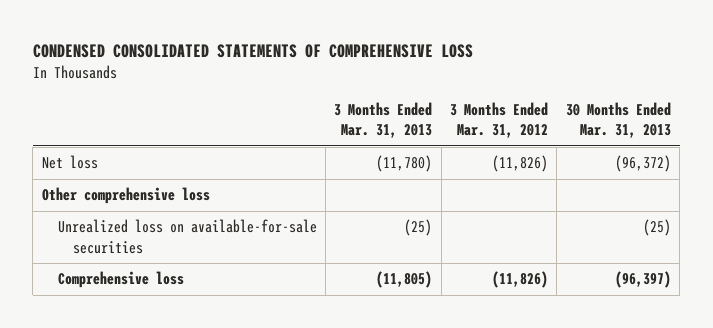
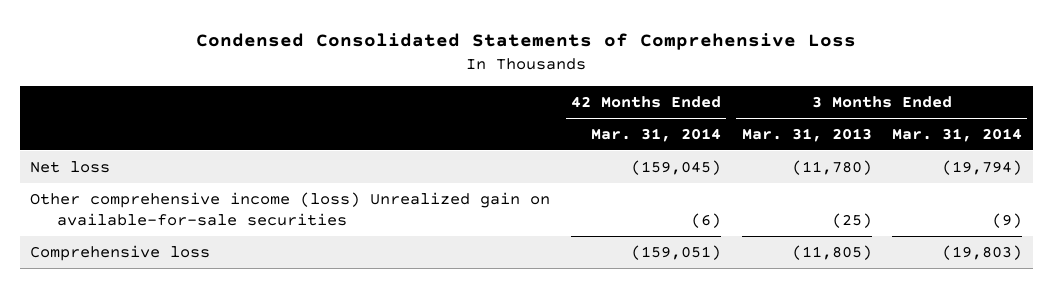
- CONDENSED CONSOLIDATED STATEMENTS OF COMPREHENSIVE LOSS
+ Condensed Consolidated Statements of Comprehensive Loss
- | 3 Months Ended Mar. 31, 2013 | 3 Months Ended Mar. 31, 2012 | 30 Months Ended Mar. 31, 2013
+ | 42 Months Ended Mar. 31, 2014 | 3 Months Ended Mar. 31, 2013 | 3 Months Ended Mar. 31, 2014
- Other comprehensive loss
- Unrealized loss on available-for-sale securities | (25) | | (25)
+ Other comprehensive income (loss) Unrealized gain on available-for-sale securities | (6) | (25) | (9)

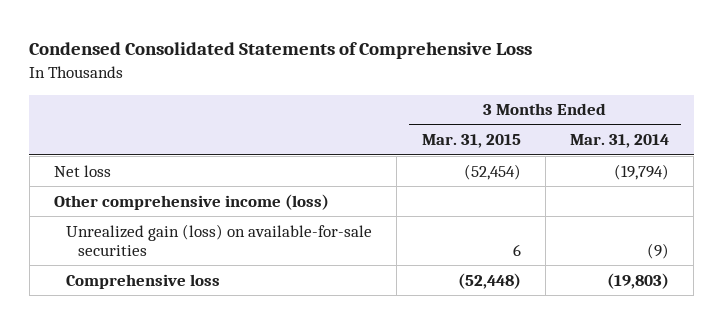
- | 42 Months Ended Mar. 31, 2014 | 3 Months Ended Mar. 31, 2013 | 3 Months Ended Mar. 31, 2014
+ | 3 Months Ended Mar. 31, 2015 | 3 Months Ended Mar. 31, 2014
- Other comprehensive income (loss) Unrealized gain on available-for-sale securities | (6) | (25) | (9)
+ Other comprehensive income (loss)
+ Unrealized gain (loss) on available-for-sale securities | 6 | (9)

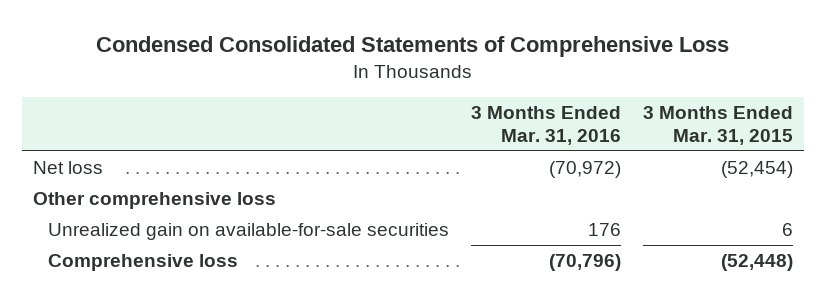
- | 3 Months Ended Mar. 31, 2015 | 3 Months Ended Mar. 31, 2014
+ | 3 Months Ended Mar. 31, 2016 | 3 Months Ended Mar. 31, 2015
- Other comprehensive income (loss)
- Unrealized gain (loss) on available-for-sale securities | 6 | (9)
+ Other comprehensive loss
+ Unrealized gain on available-for-sale securities | 176 | 6

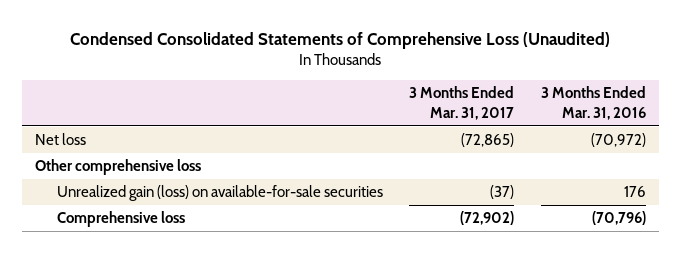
- Condensed Consolidated Statements of Comprehensive Loss
+ Condensed Consolidated Statements of Comprehensive Loss (Unaudited)
- | 3 Months Ended Mar. 31, 2016 | 3 Months Ended Mar. 31, 2015
+ | 3 Months Ended Mar. 31, 2017 | 3 Months Ended Mar. 31, 2016
- Unrealized gain on available-for-sale securities | 176 | 6
+ Unrealized gain (loss) on available-for-sale securities | (37) | 176

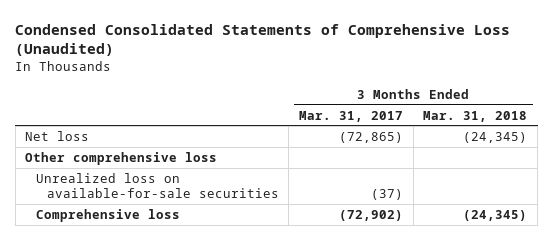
- | 3 Months Ended Mar. 31, 2017 | 3 Months Ended Mar. 31, 2016
+ | 3 Months Ended Mar. 31, 2017 | 3 Months Ended Mar. 31, 2018
- Unrealized gain (loss) on available-for-sale securities | (37) | 176
+ Unrealized loss on available-for-sale securities | (37) |

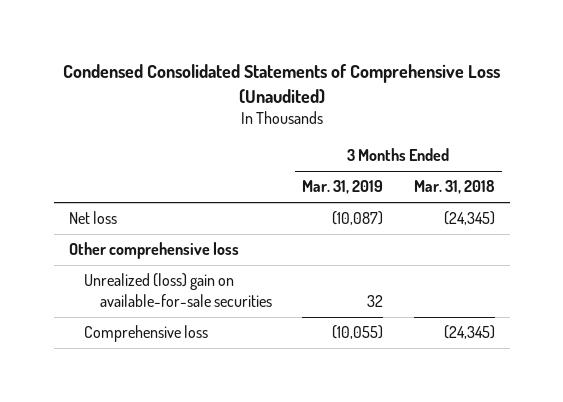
- | 3 Months Ended Mar. 31, 2017 | 3 Months Ended Mar. 31, 2018
+ | 3 Months Ended Mar. 31, 2019 | 3 Months Ended Mar. 31, 2018
- Unrealized loss on available-for-sale securities | (37) |
+ Unrealized (loss) gain on available-for-sale securities | 32 |

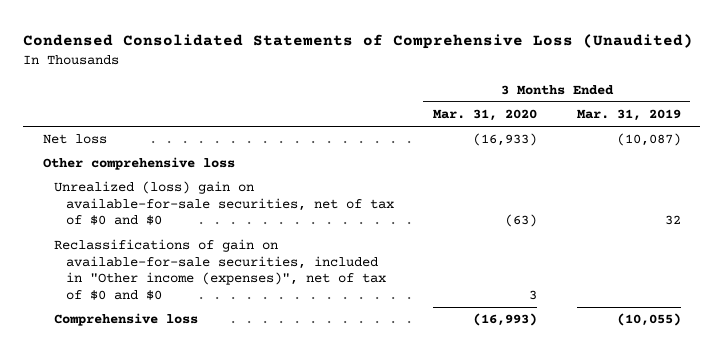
- | 3 Months Ended Mar. 31, 2019 | 3 Months Ended Mar. 31, 2018
+ | 3 Months Ended Mar. 31, 2020 | 3 Months Ended Mar. 31, 2019
- Unrealized (loss) gain on available-for-sale securities | 32 |
+ Unrealized (loss) gain on available-for-sale securities, net of tax of $0 and $0 | (63) | 32
+ Reclassifications of gain on available-for-sale securities, included in "Other income (expenses)", net of tax of $0 and $0 | 3 |

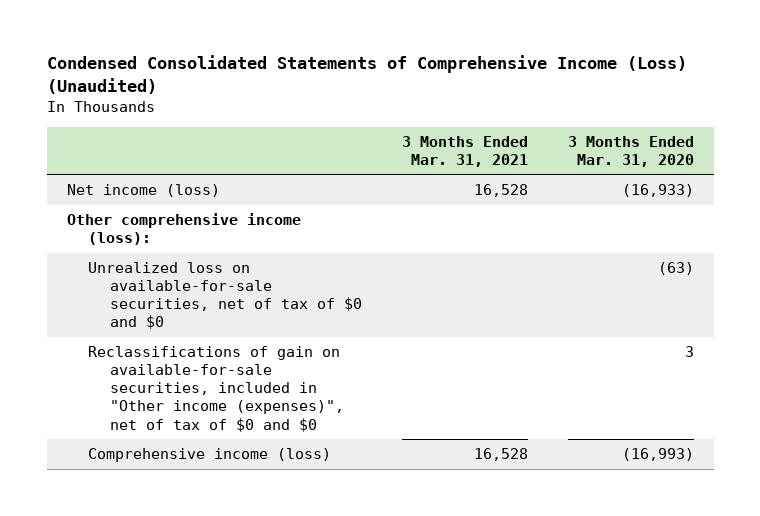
- Condensed Consolidated Statements of Comprehensive Loss (Unaudited)
+ Condensed Consolidated Statements of Comprehensive Income (Loss) (Unaudited)
- | 3 Months Ended Mar. 31, 2020 | 3 Months Ended Mar. 31, 2019
+ | 3 Months Ended Mar. 31, 2021 | 3 Months Ended Mar. 31, 2020
- Net loss | (16,933) | (10,087)
- Other comprehensive loss
- Unrealized (loss) gain on available-for-sale securities, net of tax of $0 and $0 | (63) | 32
+ Net income (loss) | 16,528 | (16,933)
+ Other comprehensive income (loss):
+ Unrealized loss on available-for-sale securities, net of tax of $0 and $0 | | (63)
- Comprehensive loss | (16,993) | (10,055)
+ Comprehensive income (loss) | 16,528 | (16,993)

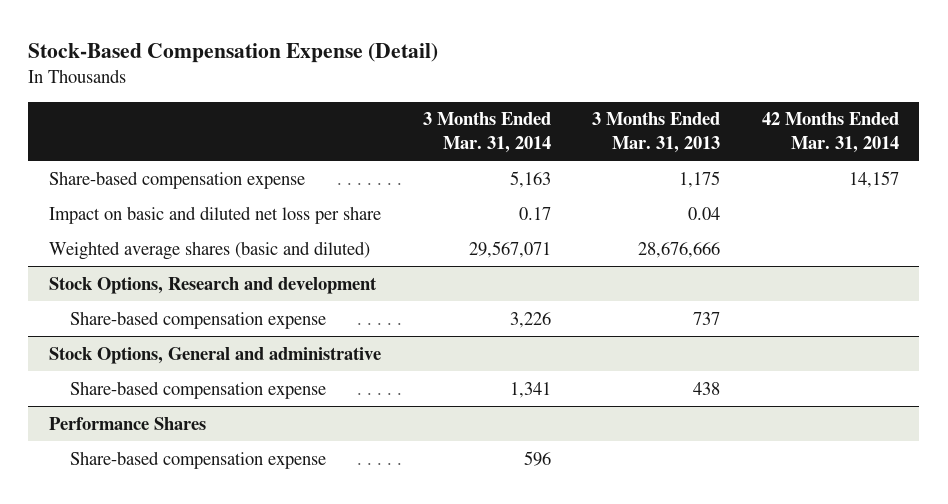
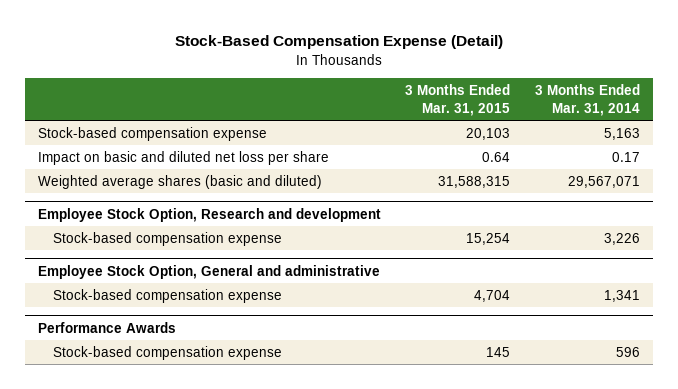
- | 3 Months Ended Mar. 31, 2014 | 3 Months Ended Mar. 31, 2013 | 42 Months Ended Mar. 31, 2014
+ | 3 Months Ended Mar. 31, 2015 | 3 Months Ended Mar. 31, 2014
- Share-based compensation expense | 5,163 | 1,175 | 14,157
+ Stock-based compensation expense | 20,103 | 5,163
- Stock Options, Research and development
- Share-based compensation expense | 3,226 | 737 |
- Stock Options, General and administrative
- Share-based compensation expense | 1,341 | 438 |
- Performance Shares
- Share-based compensation expense | 596 | |
+ Employee Stock Option, Research and development
+ Stock-based compensation expense | 15,254 | 3,226
+ Employee Stock Option, General and administrative
+ Stock-based compensation expense | 4,704 | 1,341
+ Performance Awards
+ Stock-based compensation expense | 145 | 596

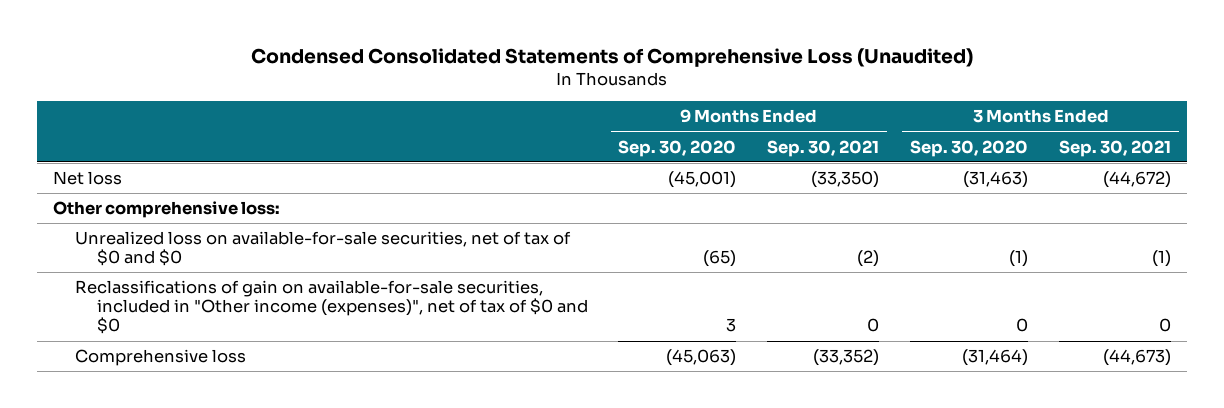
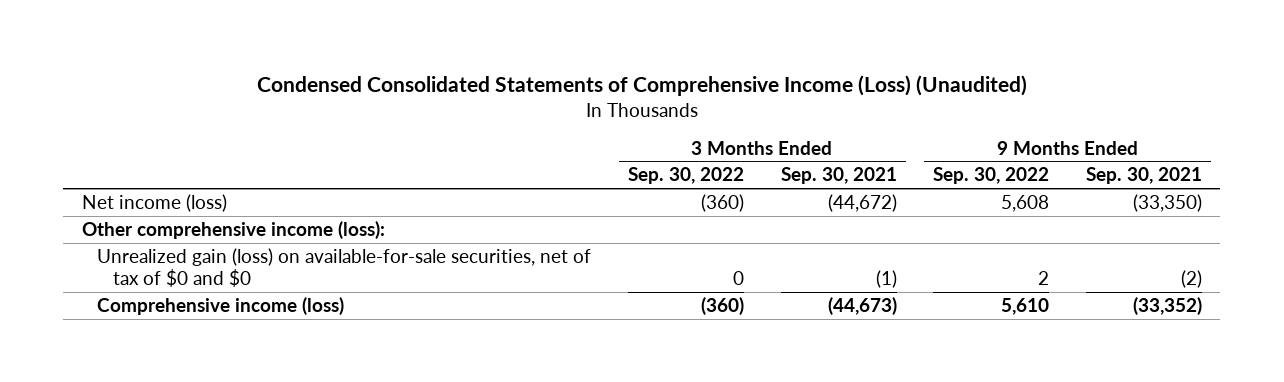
- Condensed Consolidated Statements of Comprehensive Loss (Unaudited)
+ Condensed Consolidated Statements of Comprehensive Income (Loss) (Unaudited)
- | 9 Months Ended Sep. 30, 2020 | 9 Months Ended Sep. 30, 2021 | 3 Months Ended Sep. 30, 2020 | 3 Months Ended Sep. 30, 2021
+ | 3 Months Ended Sep. 30, 2022 | 3 Months Ended Sep. 30, 2021 | 9 Months Ended Sep. 30, 2022 | 9 Months Ended Sep. 30, 2021
- Net loss | (45,001) | (33,350) | (31,463) | (44,672)
- Other comprehensive loss:
- Unrealized loss on available-for-sale securities, net of tax of $0 and $0 | (65) | (2) | (1) | (1)
- Reclassifications of gain on available-for-sale securities, included in "Other income (expenses)", net of tax of $0 and $0 | 3 | 0 | 0 | 0
- Comprehensive loss | (45,063) | (33,352) | (31,464) | (44,673)
+ Net income (loss) | (360) | (44,672) | 5,608 | (33,350)
+ Other comprehensive income (loss):
+ Unrealized gain (loss) on available-for-sale securities, net of tax of $0 and $0 | 0 | (1) | 2 | (2)
+ Comprehensive income (loss) | (360) | (44,673) | 5,610 | (33,352)

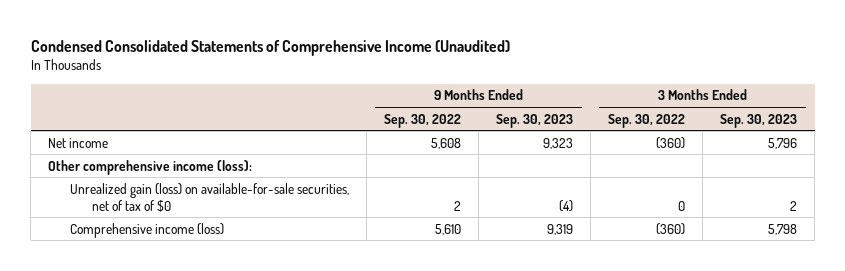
- Condensed Consolidated Statements of Comprehensive Income (Loss) (Unaudited)
+ Condensed Consolidated Statements of Comprehensive Income (Unaudited)
- | 3 Months Ended Sep. 30, 2022 | 3 Months Ended Sep. 30, 2021 | 9 Months Ended Sep. 30, 2022 | 9 Months Ended Sep. 30, 2021
+ | 9 Months Ended Sep. 30, 2022 | 9 Months Ended Sep. 30, 2023 | 3 Months Ended Sep. 30, 2022 | 3 Months Ended Sep. 30, 2023
- Net income (loss) | (360) | (44,672) | 5,608 | (33,350)
+ Net income | 5,608 | 9,323 | (360) | 5,796
- Unrealized gain (loss) on available-for-sale securities, net of tax of $0 and $0 | 0 | (1) | 2 | (2)
+ Unrealized gain (loss) on available-for-sale securities, net of tax of $0 | 2 | (4) | 0 | 2

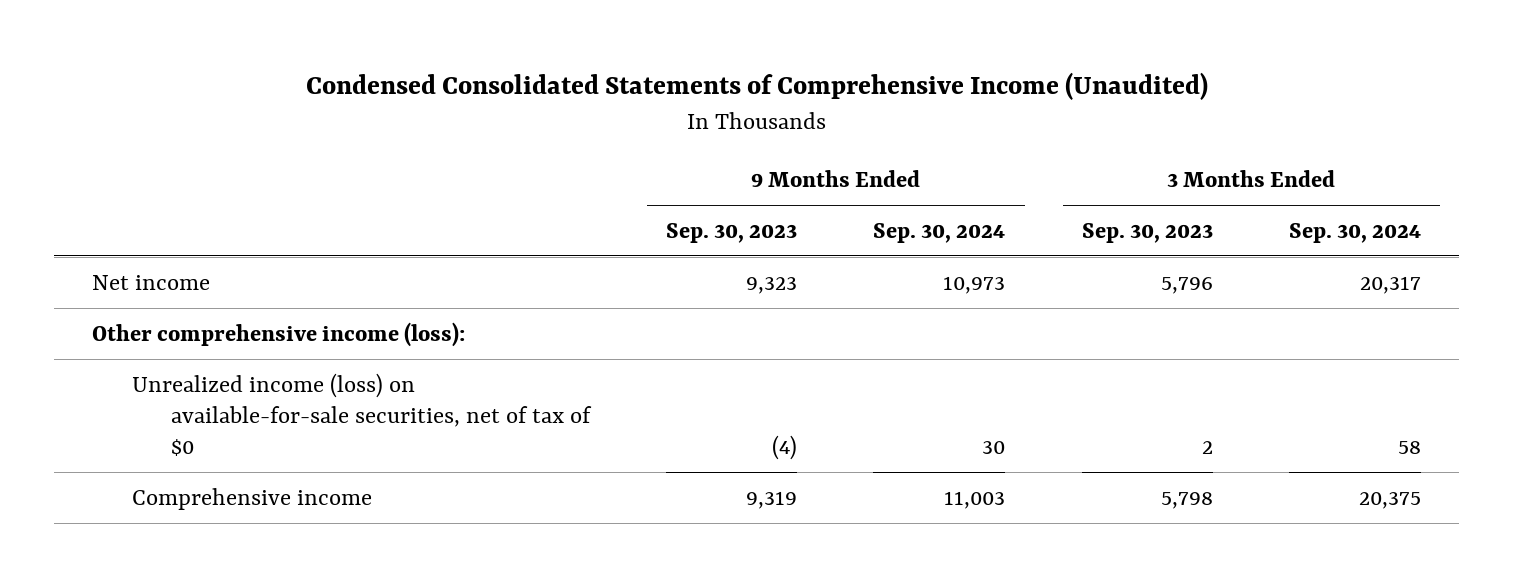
- | 9 Months Ended Sep. 30, 2022 | 9 Months Ended Sep. 30, 2023 | 3 Months Ended Sep. 30, 2022 | 3 Months Ended Sep. 30, 2023
+ | 9 Months Ended Sep. 30, 2023 | 9 Months Ended Sep. 30, 2024 | 3 Months Ended Sep. 30, 2023 | 3 Months Ended Sep. 30, 2024
- Unrealized gain (loss) on available-for-sale securities, net of tax of $0 | 2 | (4) | 0 | 2
- Comprehensive income (loss) | 5,610 | 9,319 | (360) | 5,798
+ Unrealized income (loss) on available-for-sale securities, net of tax of $0 | (4) | 30 | 2 | 58
+ Comprehensive income | 9,319 | 11,003 | 5,798 | 20,375

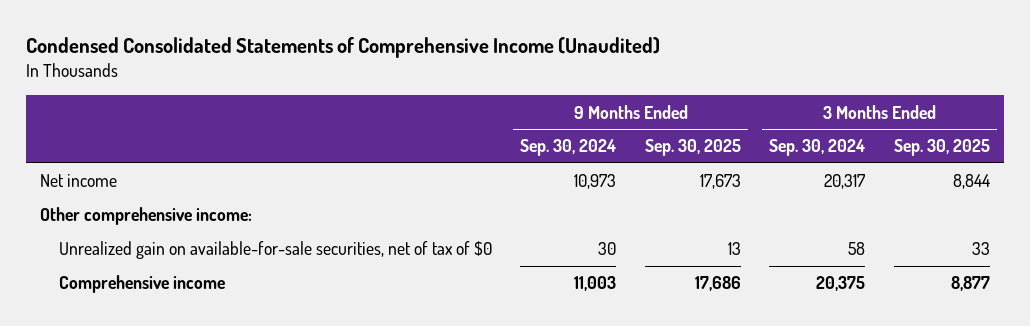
- | 9 Months Ended Sep. 30, 2023 | 9 Months Ended Sep. 30, 2024 | 3 Months Ended Sep. 30, 2023 | 3 Months Ended Sep. 30, 2024
+ | 9 Months Ended Sep. 30, 2024 | 9 Months Ended Sep. 30, 2025 | 3 Months Ended Sep. 30, 2024 | 3 Months Ended Sep. 30, 2025
- Other comprehensive income (loss):
- Unrealized income (loss) on available-for-sale securities, net of tax of $0 | (4) | 30 | 2 | 58
+ Other comprehensive income:
+ Unrealized gain on available-for-sale securities, net of tax of $0 | 30 | 13 | 58 | 33

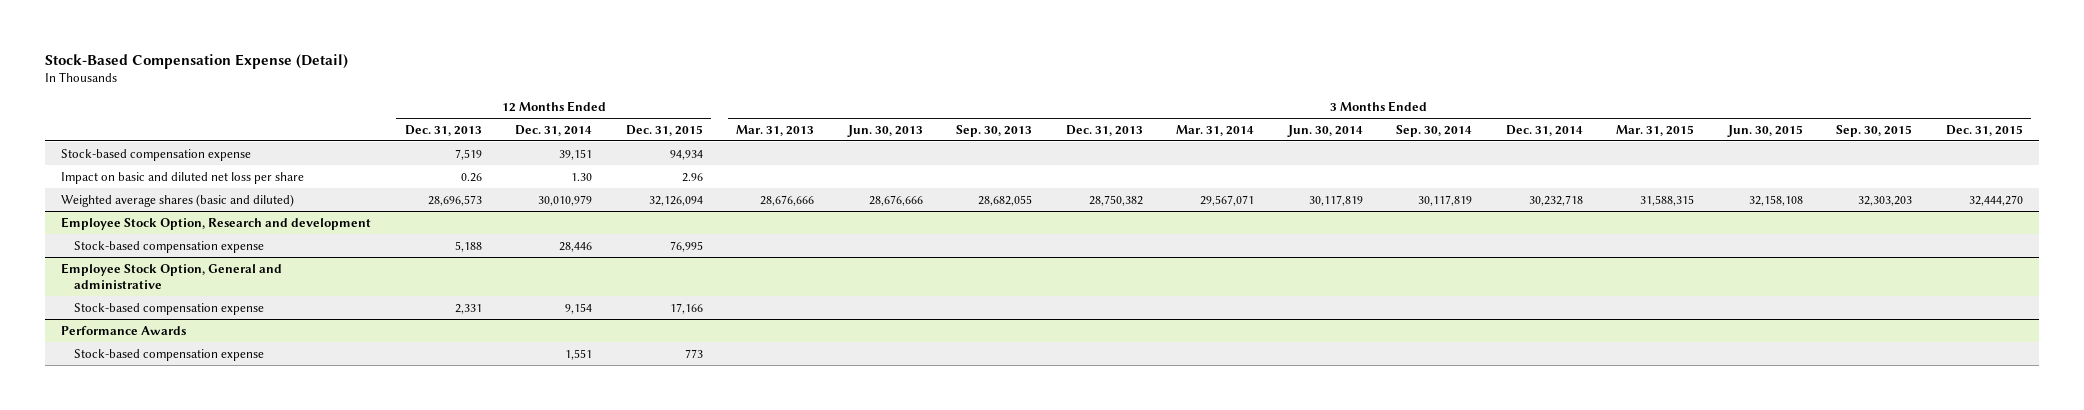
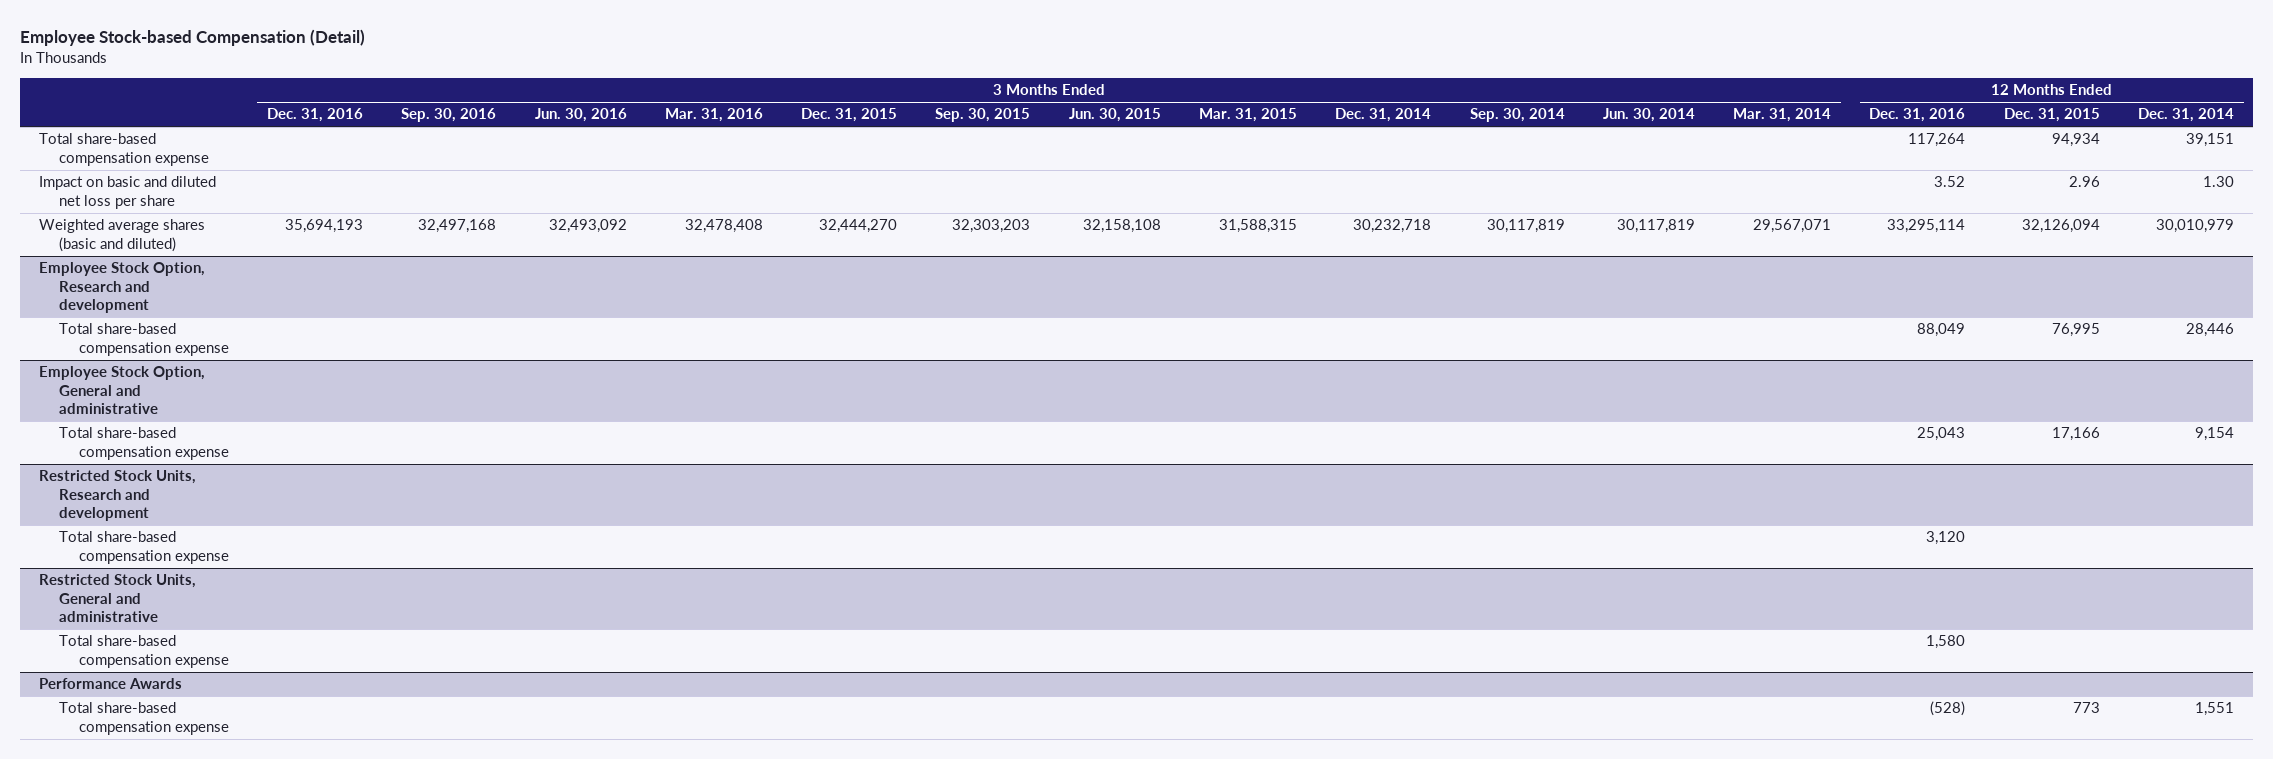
- Stock-Based Compensation Expense (Detail)
+ Employee Stock-based Compensation (Detail)
- | 12 Months Ended Dec. 31, 2013 | 12 Months Ended Dec. 31, 2014 | 12 Months Ended Dec. 31, 2015 | 3 Months Ended Mar. 31, 2013 | 3 Months Ended Jun. 30, 2013 | 3 Months Ended Sep. 30, 2013 | 3 Months Ended Dec. 31, 2013 | 3 Months Ended Mar. 31, 2014 | 3 Months Ended Jun. 30, 2014 | 3 Months Ended Sep. 30, 2014 | 3 Months Ended Dec. 31, 2014 | 3 Months Ended Mar. 31, 2015 | 3 Months Ended Jun. 30, 2015 | 3 Months Ended Sep. 30, 2015 | 3 Months Ended Dec. 31, 2015
+ | 3 Months Ended Dec. 31, 2016 | 3 Months Ended Sep. 30, 2016 | 3 Months Ended Jun. 30, 2016 | 3 Months Ended Mar. 31, 2016 | 3 Months Ended Dec. 31, 2015 | 3 Months Ended Sep. 30, 2015 | 3 Months Ended Jun. 30, 2015 | 3 Months Ended Mar. 31, 2015 | 3 Months Ended Dec. 31, 2014 | 3 Months Ended Sep. 30, 2014 | 3 Months Ended Jun. 30, 2014 | 3 Months Ended Mar. 31, 2014 | 12 Months Ended Dec. 31, 2016 | 12 Months Ended Dec. 31, 2015 | 12 Months Ended Dec. 31, 2014
- Stock-based compensation expense | 7,519 | 39,151 | 94,934 | | | | | | | | | | | |
+ Total share-based compensation expense | | | | | | | | | | | | | 117,264 | 94,934 | 39,151
@ Employee Stock Option, Research and development
- Stock-based compensation expense | 5,188 | 28,446 | 76,995 | | | | | | | | | | | |
+ Total share-based compensation expense | | | | | | | | | | | | | 88,049 | 76,995 | 28,446
@ Employee Stock Option, General and administrative
- Stock-based compensation expense | 2,331 | 9,154 | 17,166 | | | | | | | | | | | |
+ Total share-based compensation expense | | | | | | | | | | | | | 25,043 | 17,166 | 9,154
+ Restricted Stock Units, Research and development
+ Total share-based compensation expense | | | | | | | | | | | | | 3,120 | |
+ Restricted Stock Units, General and administrative
+ Total share-based compensation expense | | | | | | | | | | | | | 1,580 | |
@ Performance Awards
- Stock-based compensation expense | | 1,551 | 773 | | | | | | | | | | | |
+ Total share-based compensation expense | | | | | | | | | | | | | (528) | 773 | 1,551

